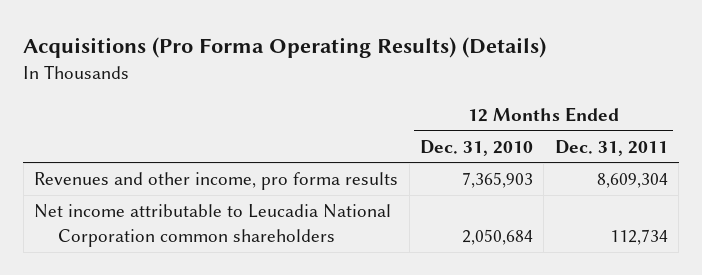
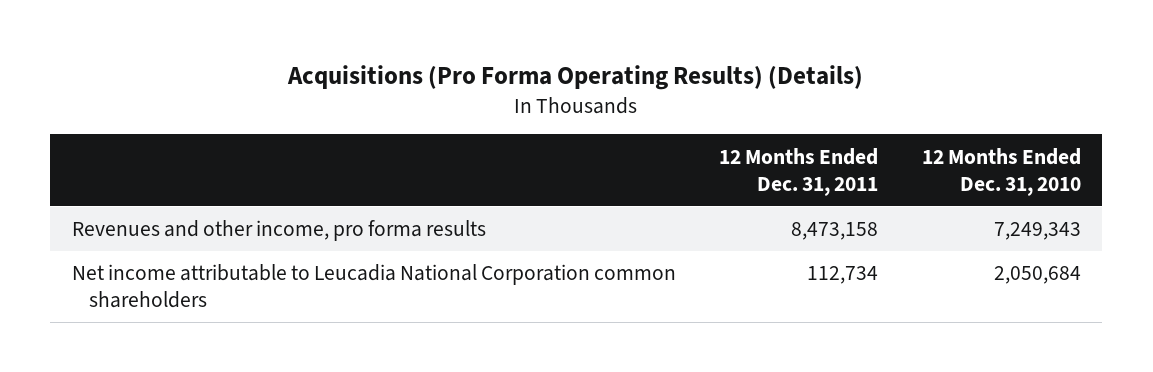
- | 12 Months Ended Dec. 31, 2010 | 12 Months Ended Dec. 31, 2011
+ | 12 Months Ended Dec. 31, 2011 | 12 Months Ended Dec. 31, 2010
- Revenues and other income, pro forma results | 7,365,903 | 8,609,304
+ Revenues and other income, pro forma results | 8,473,158 | 7,249,343

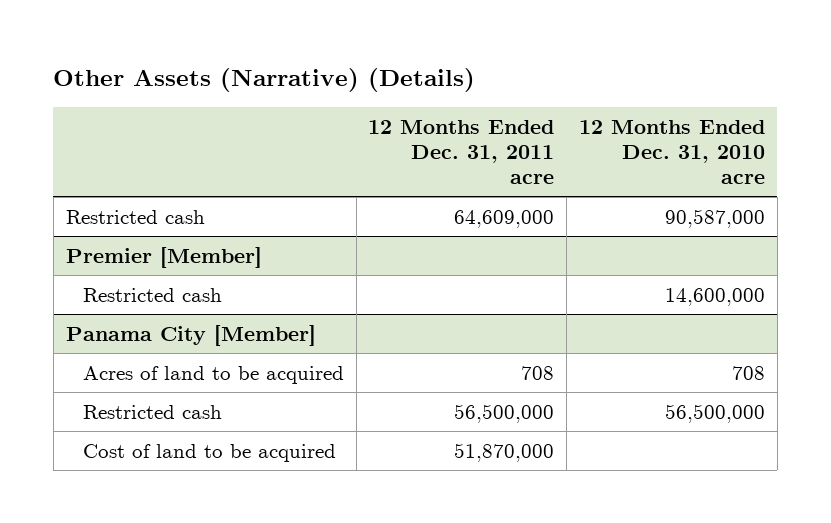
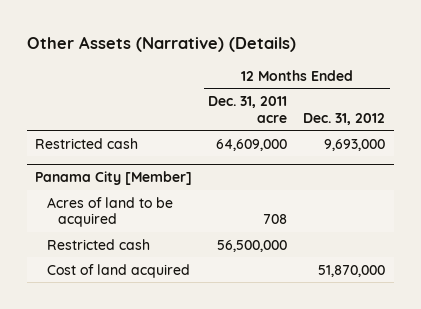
- | 12 Months Ended Dec. 31, 2011 acre | 12 Months Ended Dec. 31, 2010 acre
+ | 12 Months Ended Dec. 31, 2011 acre | 12 Months Ended Dec. 31, 2012
- Premier [Member]
- Restricted cash | | 14,600,000
@ Panama City [Member]
- Cost of land to be acquired | 51,870,000 |
+ Cost of land acquired | | 51,870,000

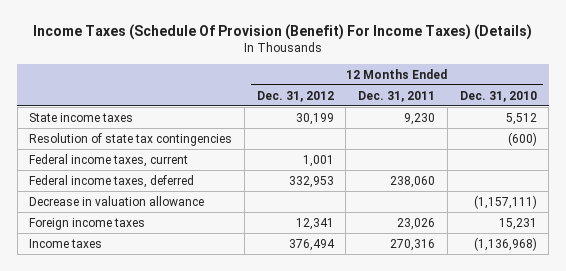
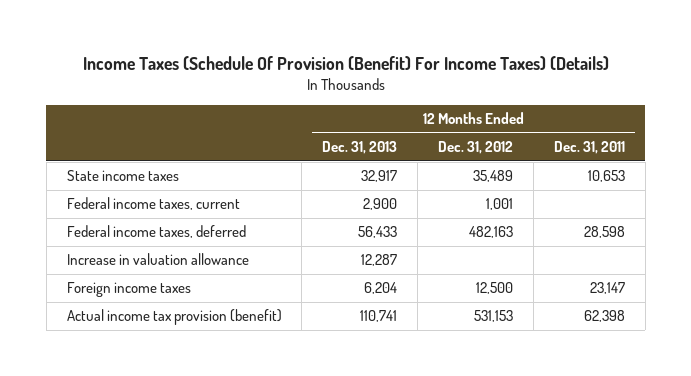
- | 12 Months Ended Dec. 31, 2012 | 12 Months Ended Dec. 31, 2011 | 12 Months Ended Dec. 31, 2010
+ | 12 Months Ended Dec. 31, 2013 | 12 Months Ended Dec. 31, 2012 | 12 Months Ended Dec. 31, 2011
- State income taxes | 30,199 | 9,230 | 5,512
- Resolution of state tax contingencies | | | (600)
+ State income taxes | 32,917 | 35,489 | 10,653
- Federal income taxes, deferred | 332,953 | 238,060 |
- Decrease in valuation allowance | | | (1,157,111)
- Foreign income taxes | 12,341 | 23,026 | 15,231
- Income taxes | 376,494 | 270,316 | (1,136,968)
+ Federal income taxes, deferred | 56,433 | 482,163 | 28,598
+ Increase in valuation allowance | 12,287 | |
+ Foreign income taxes | 6,204 | 12,500 | 23,147
+ Actual income tax provision (benefit) | 110,741 | 531,153 | 62,398

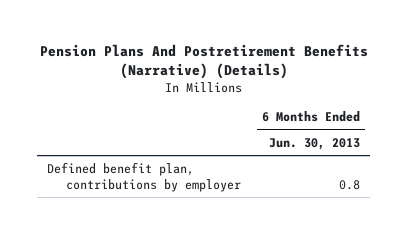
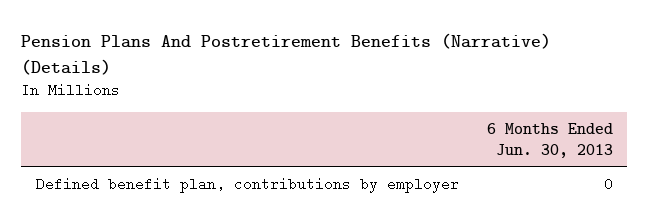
- Defined benefit plan, contributions by employer | 0.8
+ Defined benefit plan, contributions by employer | 0

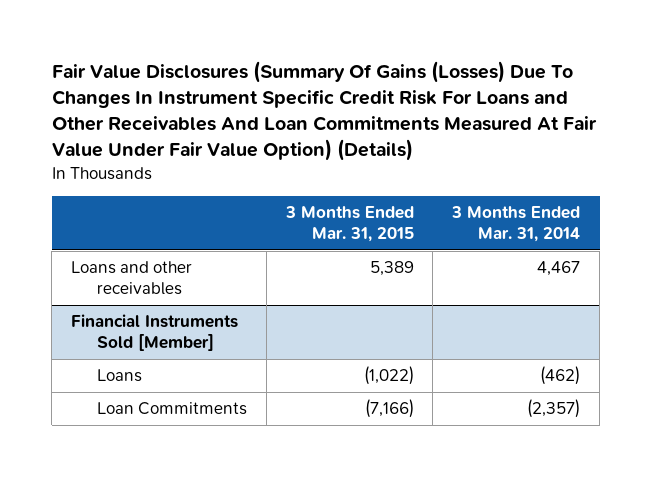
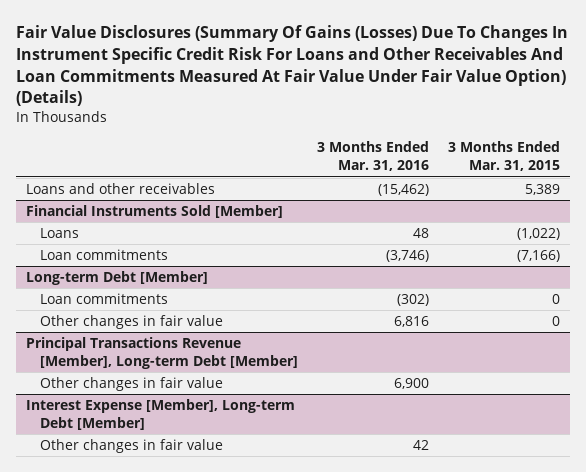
- | 3 Months Ended Mar. 31, 2015 | 3 Months Ended Mar. 31, 2014
+ | 3 Months Ended Mar. 31, 2016 | 3 Months Ended Mar. 31, 2015
@ Financial Instruments Sold [Member]
- Loan Commitments | (7,166) | (2,357)
+ Loan commitments | (3,746) | (7,166)
+ Long-term Debt [Member]
+ Loan commitments | (302) | 0
+ Other changes in fair value | 6,816 | 0
+ Principal Transactions Revenue [Member], Long-term Debt [Member]
+ Other changes in fair value | 6,900 |
+ Interest Expense [Member], Long-term Debt [Member]
+ Other changes in fair value | 42 |

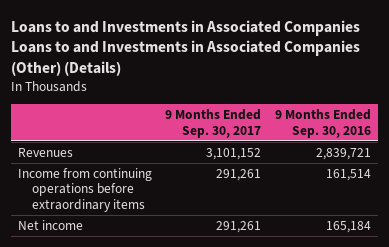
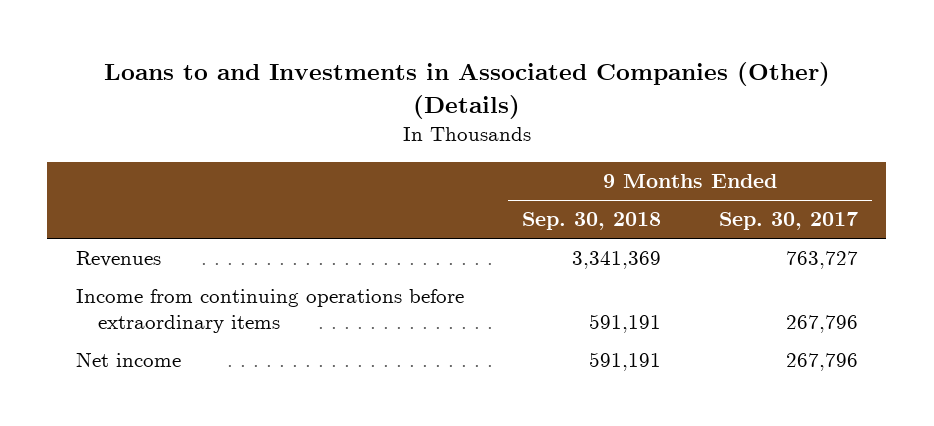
- Loans to and Investments in Associated Companies Loans to and Investments in Associated Companies (Other) (Details)
+ Loans to and Investments in Associated Companies (Other) (Details)
- | 9 Months Ended Sep. 30, 2017 | 9 Months Ended Sep. 30, 2016
+ | 9 Months Ended Sep. 30, 2018 | 9 Months Ended Sep. 30, 2017
- Revenues | 3,101,152 | 2,839,721
- Income from continuing operations before extraordinary items | 291,261 | 161,514
- Net income | 291,261 | 165,184
+ Revenues | 3,341,369 | 763,727
+ Income from continuing operations before extraordinary items | 591,191 | 267,796
+ Net income | 591,191 | 267,796

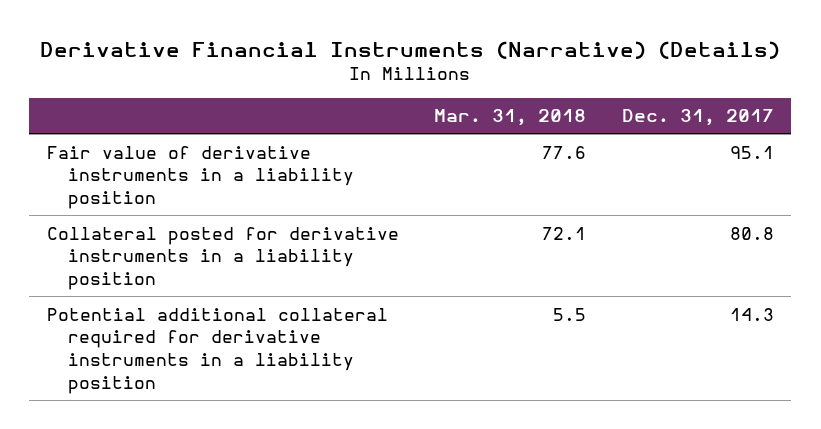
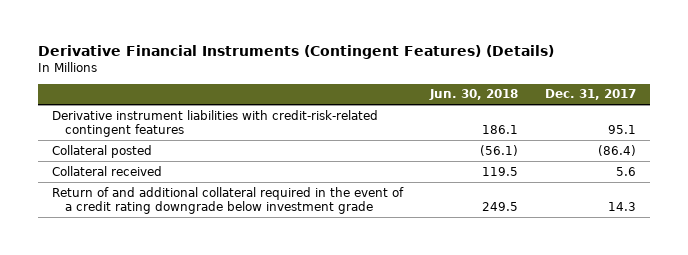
- Derivative Financial Instruments (Narrative) (Details)
+ Derivative Financial Instruments (Contingent Features) (Details)
- | Mar. 31, 2018 | Dec. 31, 2017
+ | Jun. 30, 2018 | Dec. 31, 2017
- Fair value of derivative instruments in a liability position | 77.6 | 95.1
- Collateral posted for derivative instruments in a liability position | 72.1 | 80.8
- Potential additional collateral required for derivative instruments in a liability position | 5.5 | 14.3
+ Derivative instrument liabilities with credit-risk-related contingent features | 186.1 | 95.1
+ Collateral posted | (56.1) | (86.4)
+ Collateral received | 119.5 | 5.6
+ Return of and additional collateral required in the event of a credit rating downgrade below investment grade | 249.5 | 14.3

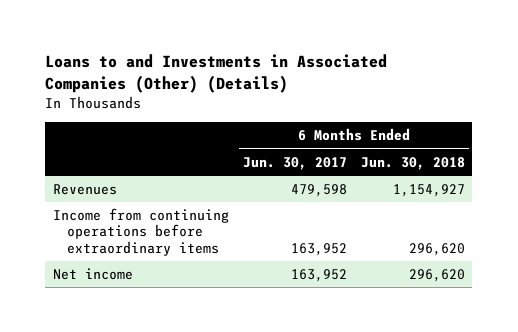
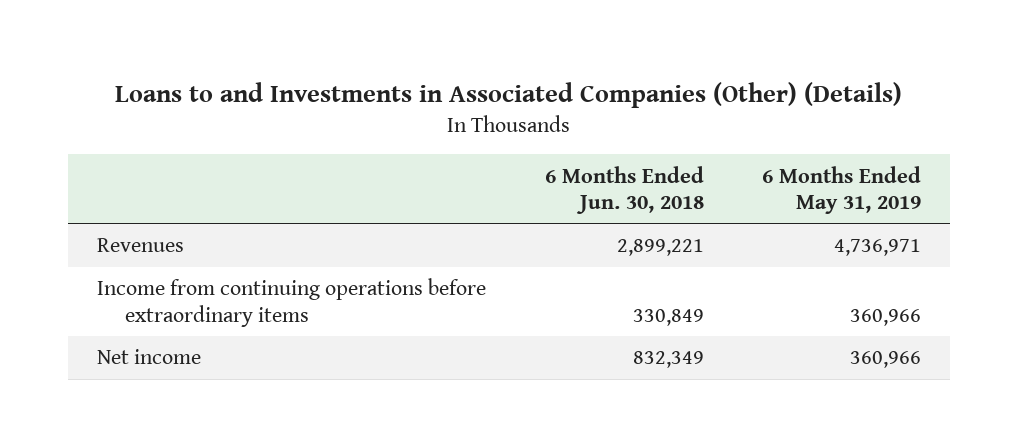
- | 6 Months Ended Jun. 30, 2017 | 6 Months Ended Jun. 30, 2018
+ | 6 Months Ended Jun. 30, 2018 | 6 Months Ended May 31, 2019
- Revenues | 479,598 | 1,154,927
- Income from continuing operations before extraordinary items | 163,952 | 296,620
- Net income | 163,952 | 296,620
+ Revenues | 2,899,221 | 4,736,971
+ Income from continuing operations before extraordinary items | 330,849 | 360,966
+ Net income | 832,349 | 360,966

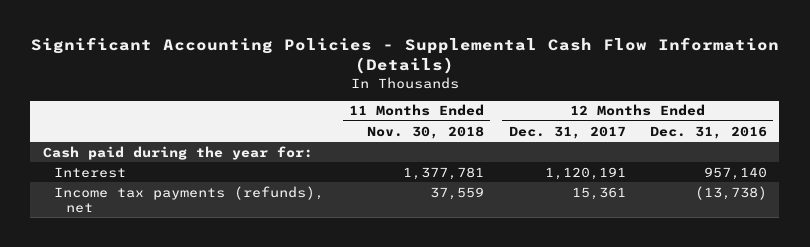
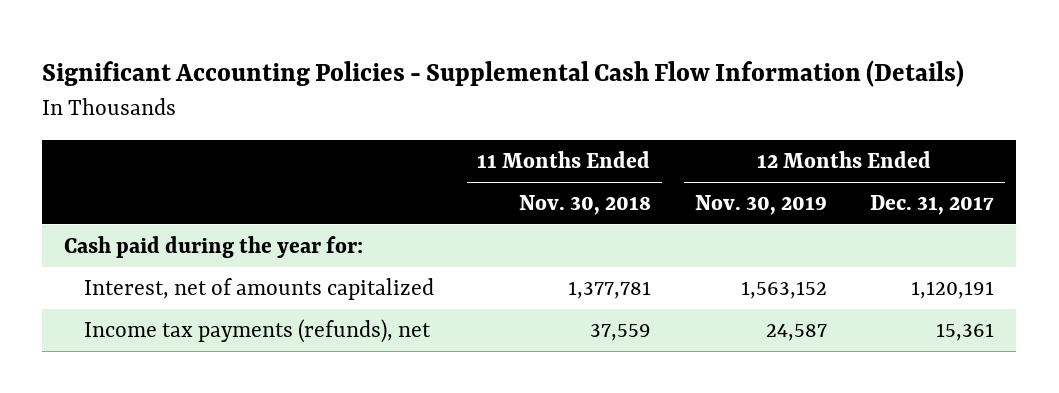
- | 11 Months Ended Nov. 30, 2018 | 12 Months Ended Dec. 31, 2017 | 12 Months Ended Dec. 31, 2016
+ | 11 Months Ended Nov. 30, 2018 | 12 Months Ended Nov. 30, 2019 | 12 Months Ended Dec. 31, 2017
- Interest | 1,377,781 | 1,120,191 | 957,140
+ Interest, net of amounts capitalized | 1,377,781 | 1,563,152 | 1,120,191

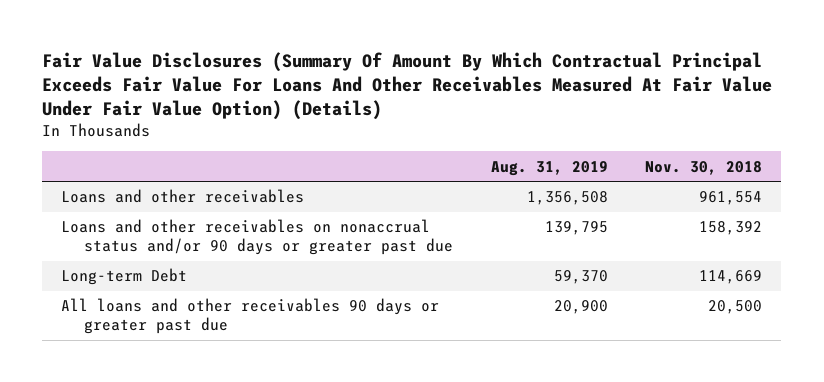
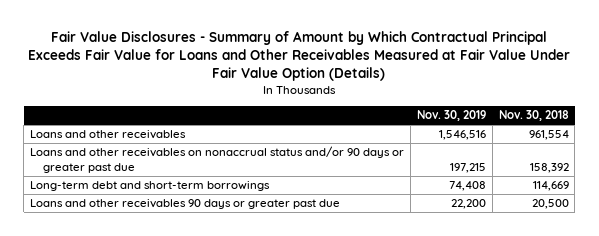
- Fair Value Disclosures (Summary Of Amount By Which Contractual Principal Exceeds Fair Value For Loans And Other Receivables Measured At Fair Value Under Fair Value Option) (Details)
+ Fair Value Disclosures - Summary of Amount by Which Contractual Principal Exceeds Fair Value for Loans and Other Receivables Measured at Fair Value Under Fair Value Option (Details)
- | Aug. 31, 2019 | Nov. 30, 2018
+ | Nov. 30, 2019 | Nov. 30, 2018
- Long-term Debt | 59,370 | 114,669
- All loans and other receivables 90 days or greater past due | 20,900 | 20,500
+ Long-term debt and short-term borrowings | 74,408 | 114,669
+ Loans and other receivables 90 days or greater past due | 22,200 | 20,500

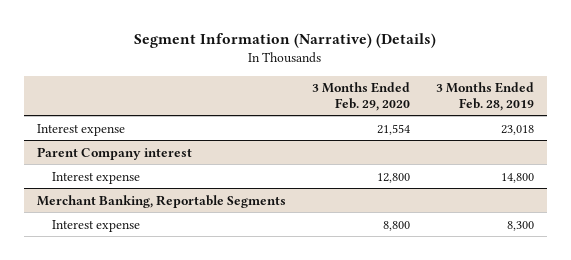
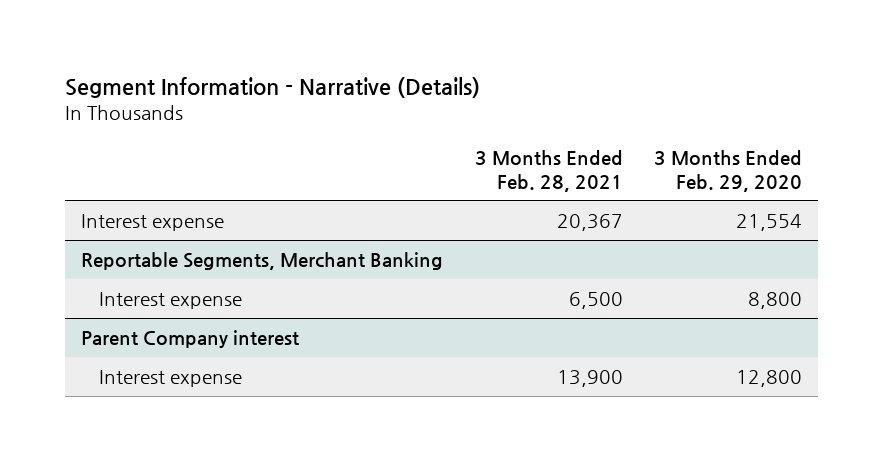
- Segment Information (Narrative) (Details)
+ Segment Information - Narrative (Details)
- | 3 Months Ended Feb. 29, 2020 | 3 Months Ended Feb. 28, 2019
+ | 3 Months Ended Feb. 28, 2021 | 3 Months Ended Feb. 29, 2020
+ Reportable Segments, Merchant Banking
+ Interest expense | 6,500 | 8,800
- Merchant Banking, Reportable Segments
- Interest expense | 8,800 | 8,300

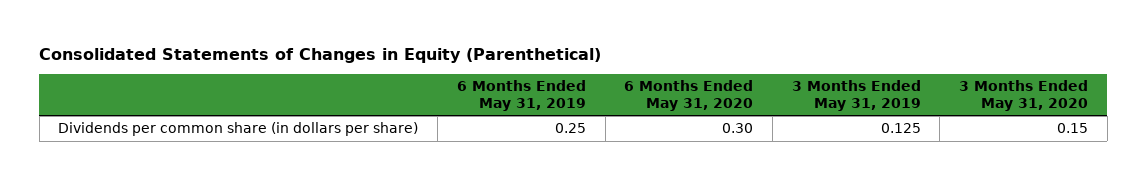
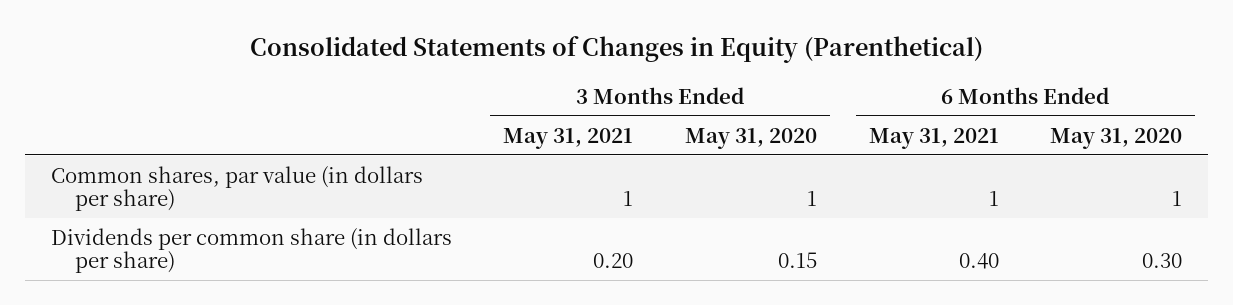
- | 6 Months Ended May 31, 2019 | 6 Months Ended May 31, 2020 | 3 Months Ended May 31, 2019 | 3 Months Ended May 31, 2020
+ | 3 Months Ended May 31, 2021 | 3 Months Ended May 31, 2020 | 6 Months Ended May 31, 2021 | 6 Months Ended May 31, 2020
+ Common shares, par value (in dollars per share) | 1 | 1 | 1 | 1

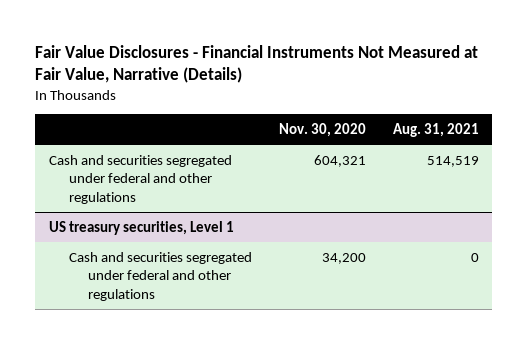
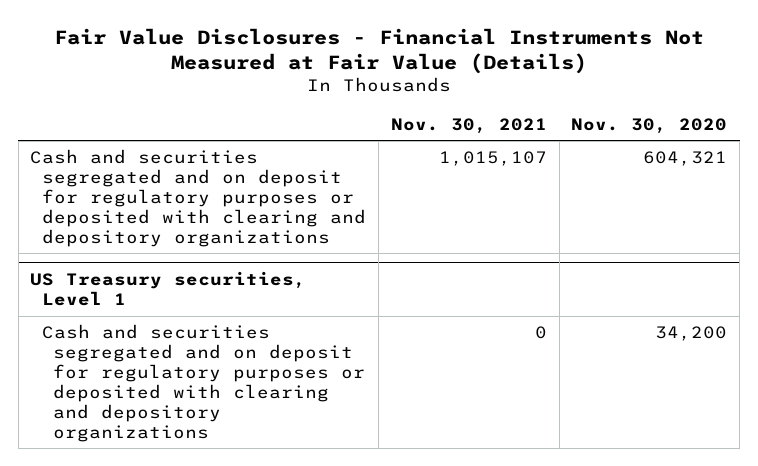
- Fair Value Disclosures - Financial Instruments Not Measured at Fair Value, Narrative (Details)
+ Fair Value Disclosures - Financial Instruments Not Measured at Fair Value (Details)
- | Nov. 30, 2020 | Aug. 31, 2021
+ | Nov. 30, 2021 | Nov. 30, 2020
- Cash and securities segregated under federal and other regulations | 604,321 | 514,519
- US treasury securities, Level 1
- Cash and securities segregated under federal and other regulations | 34,200 | 0
+ Cash and securities segregated and on deposit for regulatory purposes or deposited with clearing and depository organizations | 1,015,107 | 604,321
+ US Treasury securities, Level 1
+ Cash and securities segregated and on deposit for regulatory purposes or deposited with clearing and depository organizations | 0 | 34,200

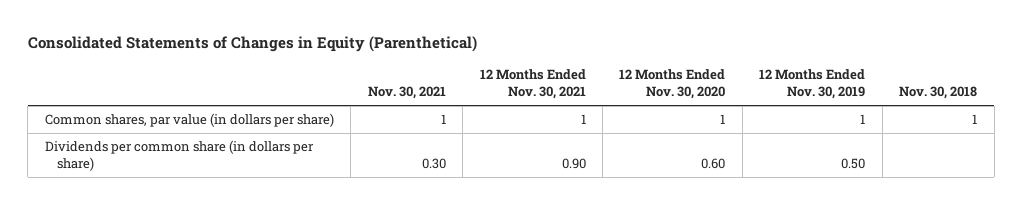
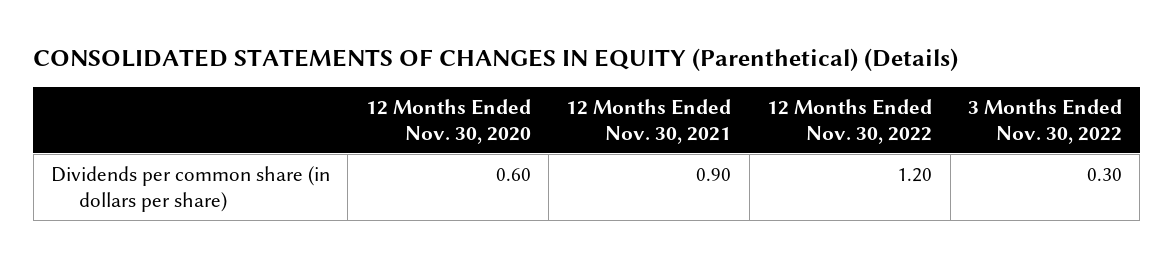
- Consolidated Statements of Changes in Equity (Parenthetical)
+ CONSOLIDATED STATEMENTS OF CHANGES IN EQUITY (Parenthetical) (Details)
- | Nov. 30, 2021 | 12 Months Ended Nov. 30, 2021 | 12 Months Ended Nov. 30, 2020 | 12 Months Ended Nov. 30, 2019 | Nov. 30, 2018
+ | 12 Months Ended Nov. 30, 2020 | 12 Months Ended Nov. 30, 2021 | 12 Months Ended Nov. 30, 2022 | 3 Months Ended Nov. 30, 2022
- Common shares, par value (in dollars per share) | 1 | 1 | 1 | 1 | 1

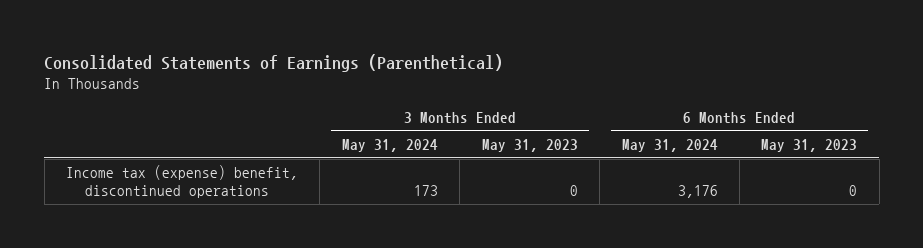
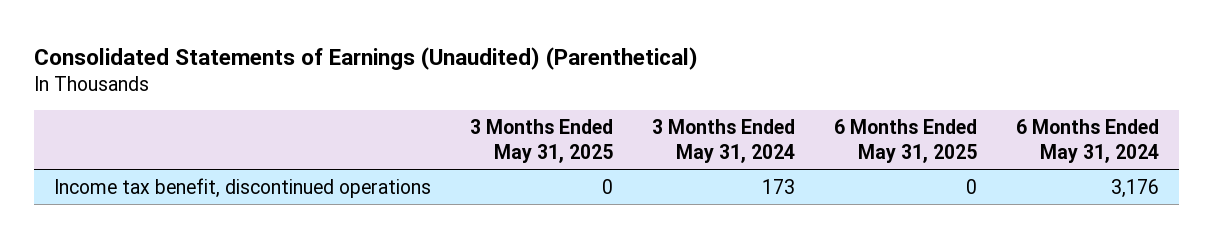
- Consolidated Statements of Earnings (Parenthetical)
+ Consolidated Statements of Earnings (Unaudited) (Parenthetical)
- | 3 Months Ended May 31, 2024 | 3 Months Ended May 31, 2023 | 6 Months Ended May 31, 2024 | 6 Months Ended May 31, 2023
+ | 3 Months Ended May 31, 2025 | 3 Months Ended May 31, 2024 | 6 Months Ended May 31, 2025 | 6 Months Ended May 31, 2024
- Income tax (expense) benefit, discontinued operations | 173 | 0 | 3,176 | 0
+ Income tax benefit, discontinued operations | 0 | 173 | 0 | 3,176

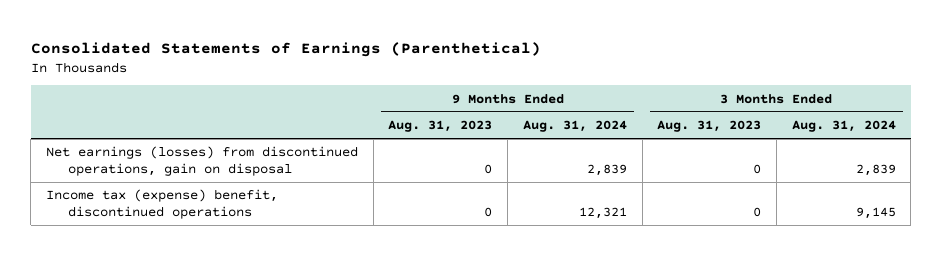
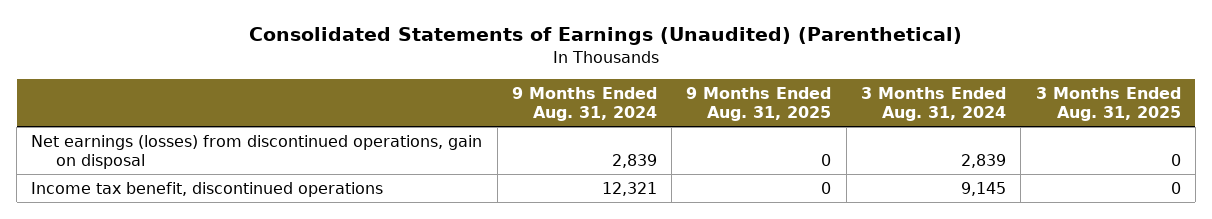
- Consolidated Statements of Earnings (Parenthetical)
+ Consolidated Statements of Earnings (Unaudited) (Parenthetical)
- | 9 Months Ended Aug. 31, 2023 | 9 Months Ended Aug. 31, 2024 | 3 Months Ended Aug. 31, 2023 | 3 Months Ended Aug. 31, 2024
+ | 9 Months Ended Aug. 31, 2024 | 9 Months Ended Aug. 31, 2025 | 3 Months Ended Aug. 31, 2024 | 3 Months Ended Aug. 31, 2025
- Income tax (expense) benefit, discontinued operations | 0 | 12,321 | 0 | 9,145
+ Income tax benefit, discontinued operations | 12,321 | 0 | 9,145 | 0

